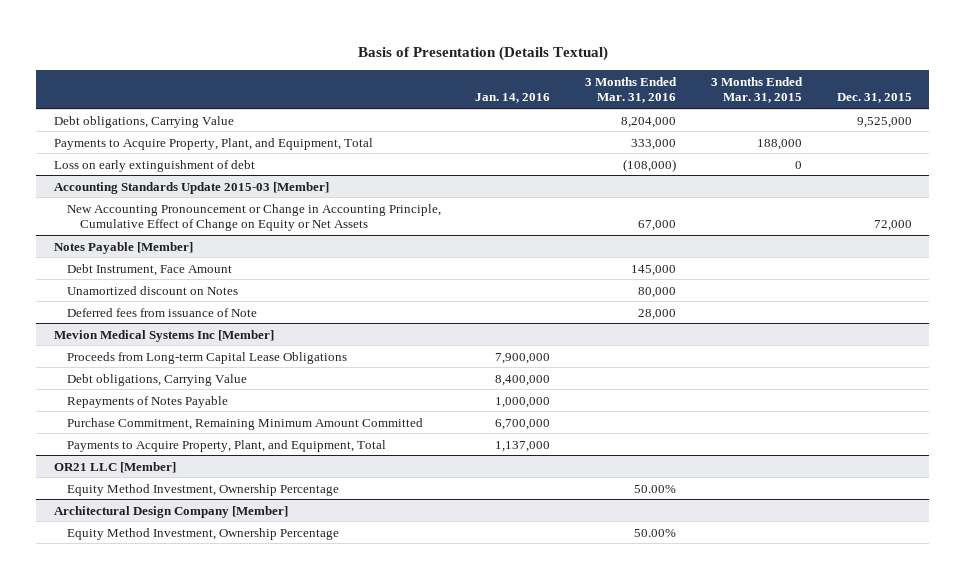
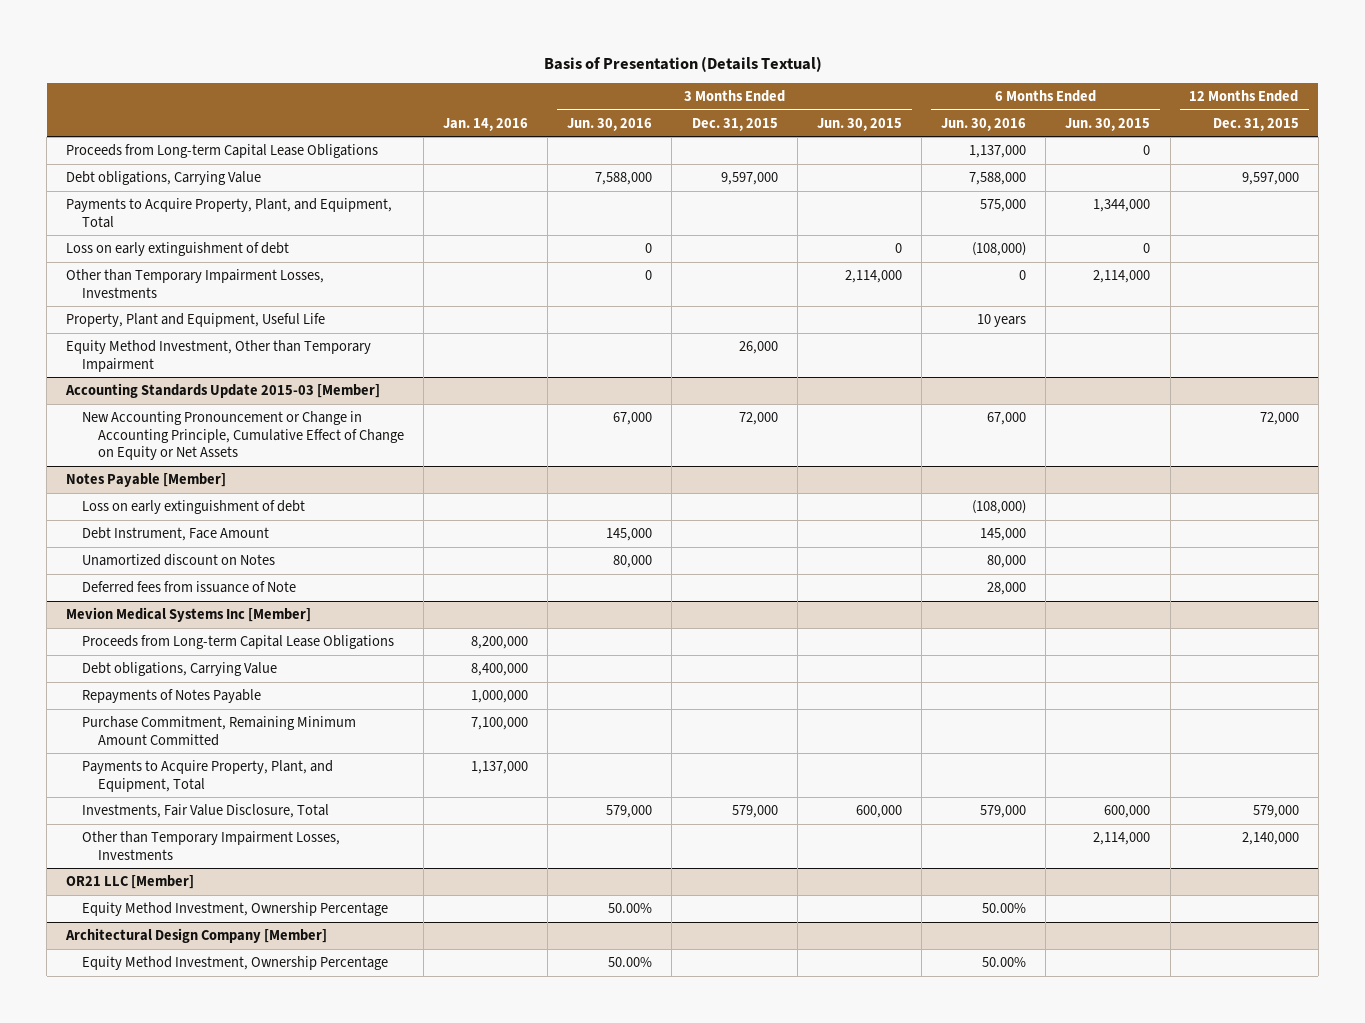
- | Jan. 14, 2016 | 3 Months Ended Mar. 31, 2016 | 3 Months Ended Mar. 31, 2015 | Dec. 31, 2015
+ | Jan. 14, 2016 | 3 Months Ended Jun. 30, 2016 | 3 Months Ended Dec. 31, 2015 | 3 Months Ended Jun. 30, 2015 | 6 Months Ended Jun. 30, 2016 | 6 Months Ended Jun. 30, 2015 | 12 Months Ended Dec. 31, 2015
+ Proceeds from Long-term Capital Lease Obligations | | | | | 1,137,000 | 0 |
+ Other than Temporary Impairment Losses, Investments | | 0 | | 2,114,000 | 0 | 2,114,000 |
+ Property, Plant and Equipment, Useful Life | | | | | 10 years | |
+ Equity Method Investment, Other than Temporary Impairment | | | 26,000 | | | |
@ Notes Payable [Member]
+ Loss on early extinguishment of debt | | | | | (108,000) | |
@ Mevion Medical Systems Inc [Member]
- Proceeds from Long-term Capital Lease Obligations | 7,900,000 | | |
+ Proceeds from Long-term Capital Lease Obligations | 8,200,000 | | | | | |
- Purchase Commitment, Remaining Minimum Amount Committed | 6,700,000 | | |
+ Purchase Commitment, Remaining Minimum Amount Committed | 7,100,000 | | | | | |
+ Investments, Fair Value Disclosure, Total | | 579,000 | 579,000 | 600,000 | 579,000 | 600,000 | 579,000
+ Other than Temporary Impairment Losses, Investments | | | | | | 2,114,000 | 2,140,000

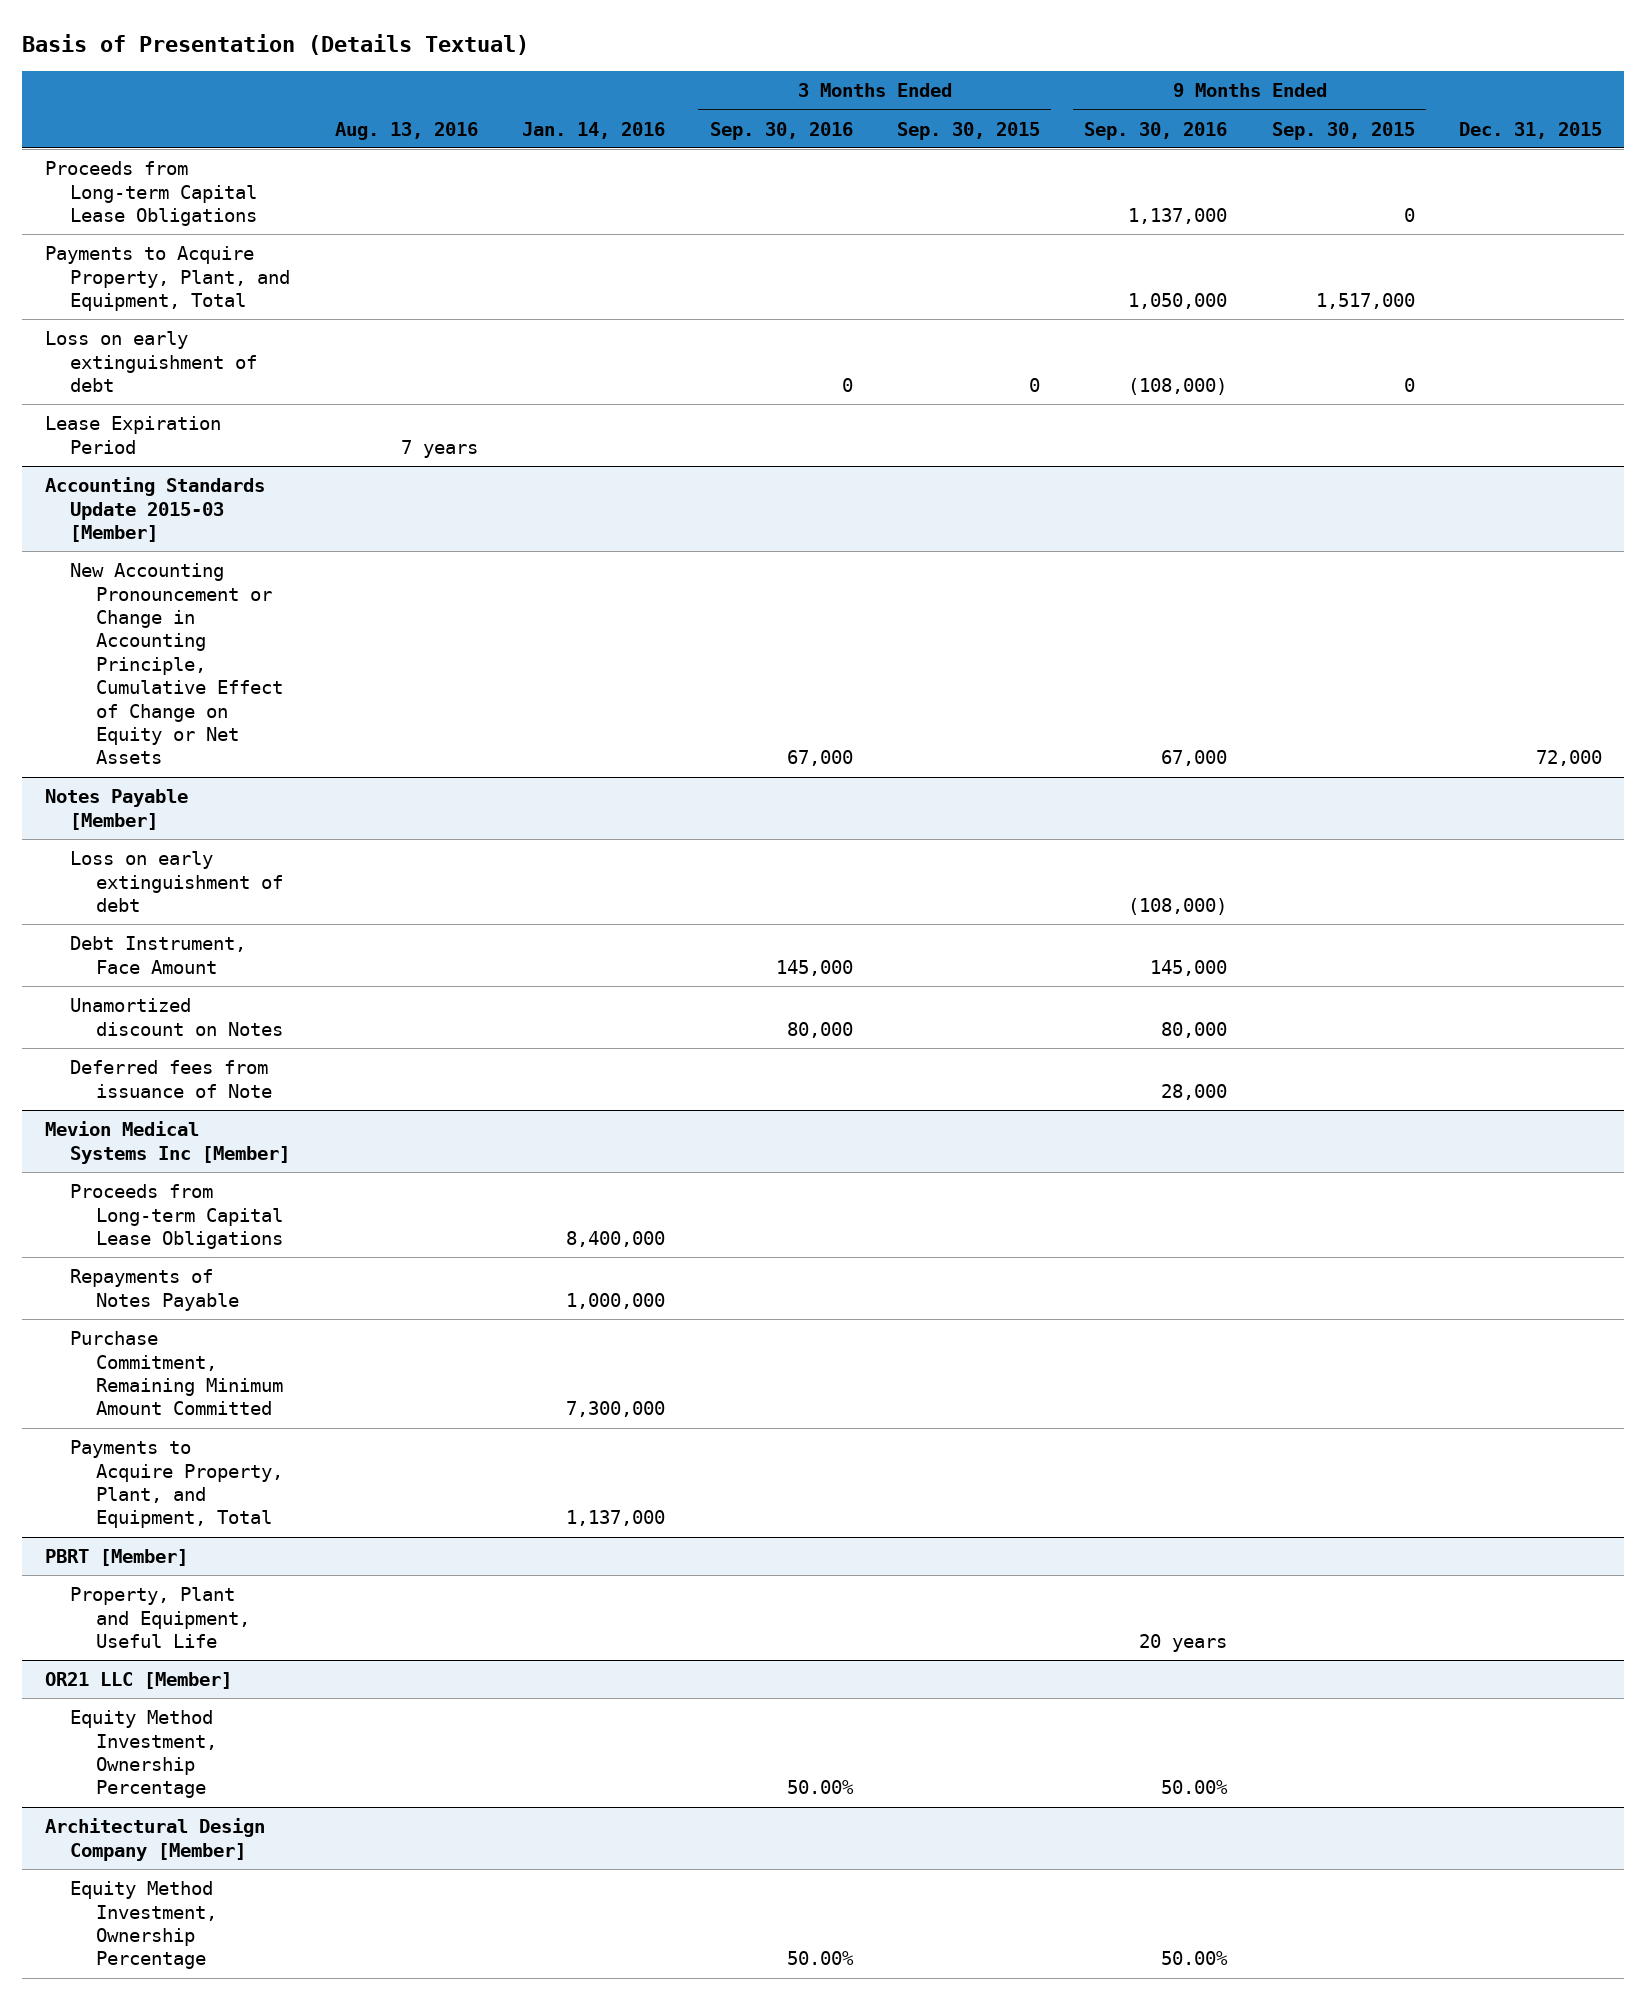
- | Jan. 14, 2016 | 3 Months Ended Jun. 30, 2016 | 3 Months Ended Dec. 31, 2015 | 3 Months Ended Jun. 30, 2015 | 6 Months Ended Jun. 30, 2016 | 6 Months Ended Jun. 30, 2015 | 12 Months Ended Dec. 31, 2015
+ | Aug. 13, 2016 | Jan. 14, 2016 | 3 Months Ended Sep. 30, 2016 | 3 Months Ended Sep. 30, 2015 | 9 Months Ended Sep. 30, 2016 | 9 Months Ended Sep. 30, 2015 | Dec. 31, 2015
- Debt obligations, Carrying Value | | 7,588,000 | 9,597,000 | | 7,588,000 | | 9,597,000
- Other than Temporary Impairment Losses, Investments | | 0 | | 2,114,000 | 0 | 2,114,000 |
- Property, Plant and Equipment, Useful Life | | | | | 10 years | |
- Equity Method Investment, Other than Temporary Impairment | | | 26,000 | | | |
+ Lease Expiration Period | 7 years | | | | | |
@ Mevion Medical Systems Inc [Member]
- Proceeds from Long-term Capital Lease Obligations | 8,200,000 | | | | | |
- Debt obligations, Carrying Value | 8,400,000 | | | | | |
+ Proceeds from Long-term Capital Lease Obligations | | 8,400,000 | | | | |
- Purchase Commitment, Remaining Minimum Amount Committed | 7,100,000 | | | | | |
+ Purchase Commitment, Remaining Minimum Amount Committed | | 7,300,000 | | | | |
- Investments, Fair Value Disclosure, Total | | 579,000 | 579,000 | 600,000 | 579,000 | 600,000 | 579,000
- Other than Temporary Impairment Losses, Investments | | | | | | 2,114,000 | 2,140,000
+ PBRT [Member]
+ Property, Plant and Equipment, Useful Life | | | | | 20 years | |

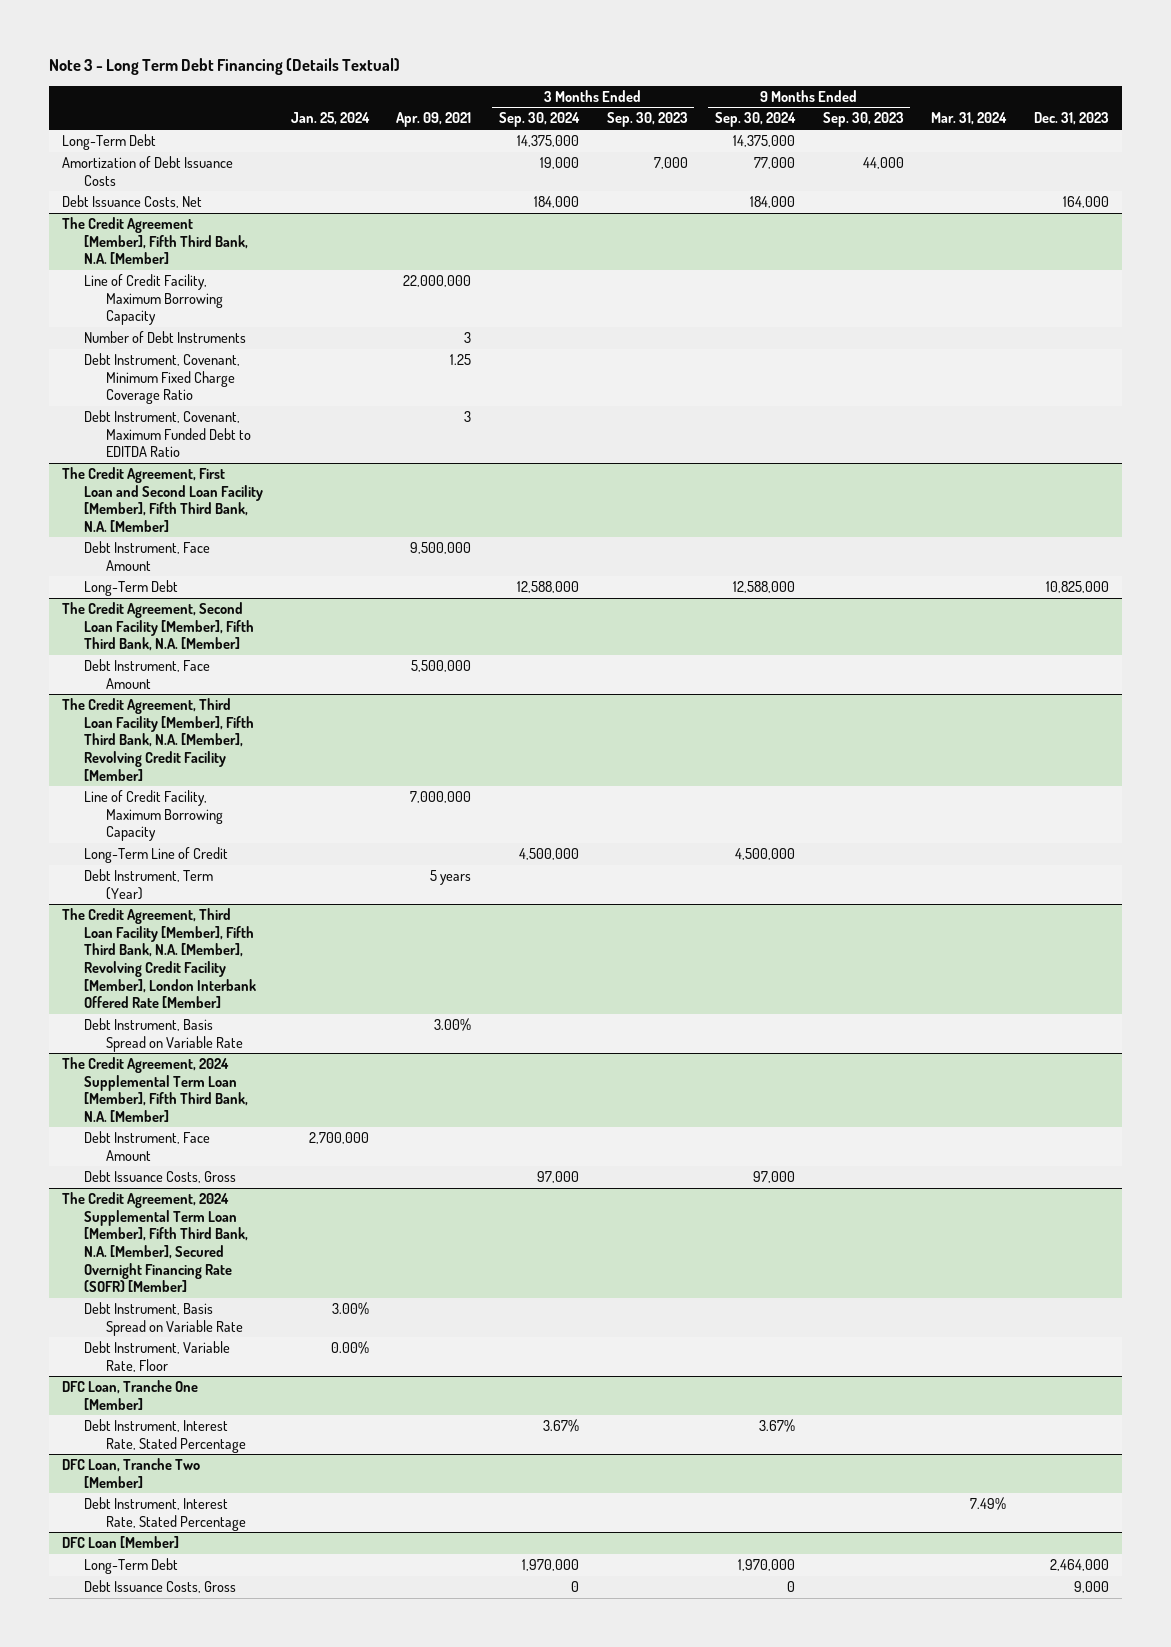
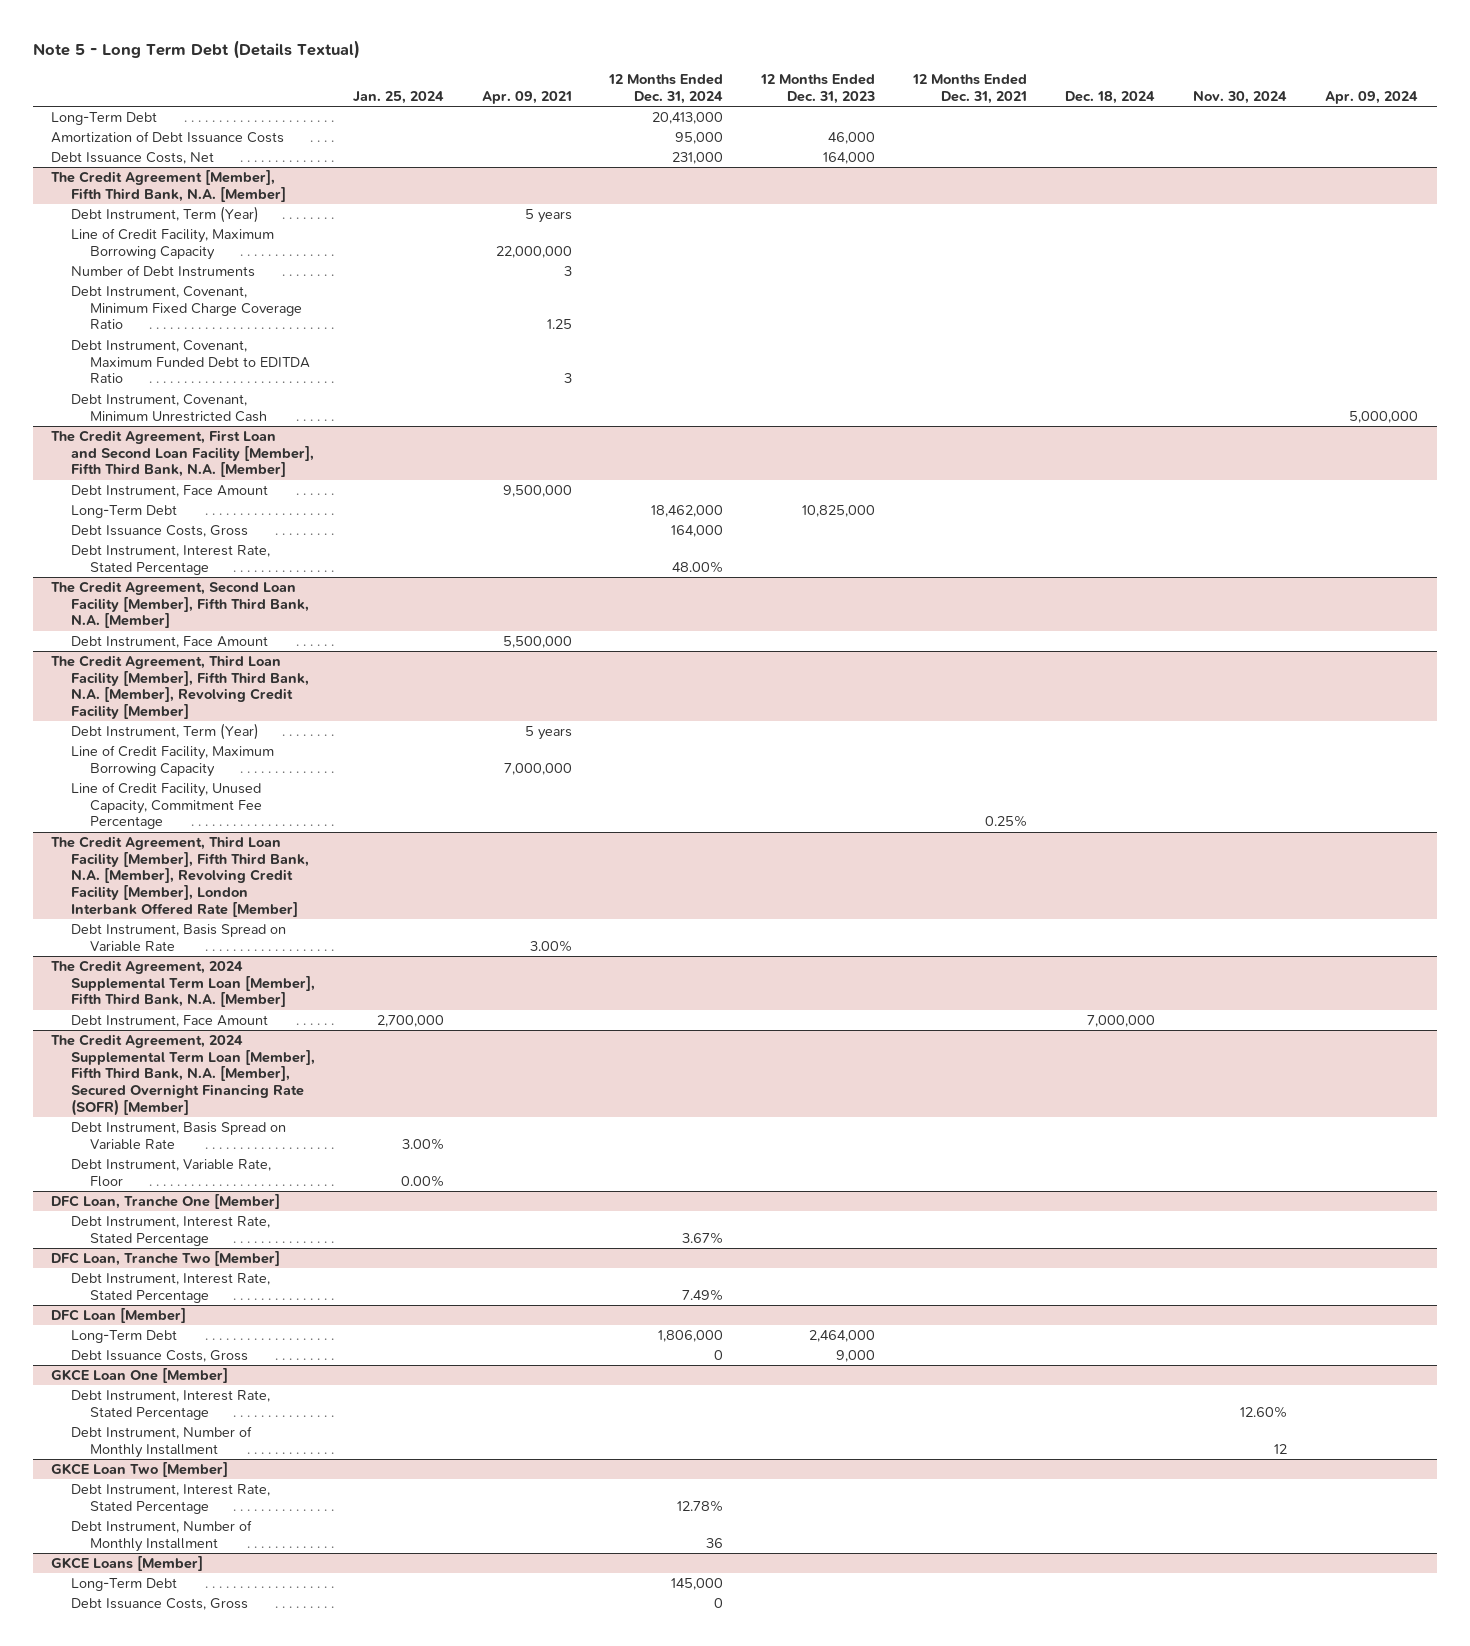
- Note 3 - Long Term Debt Financing (Details Textual)
+ Note 5 - Long Term Debt (Details Textual)
- | Jan. 25, 2024 | Apr. 09, 2021 | 3 Months Ended Sep. 30, 2024 | 3 Months Ended Sep. 30, 2023 | 9 Months Ended Sep. 30, 2024 | 9 Months Ended Sep. 30, 2023 | Mar. 31, 2024 | Dec. 31, 2023
+ | Jan. 25, 2024 | Apr. 09, 2021 | 12 Months Ended Dec. 31, 2024 | 12 Months Ended Dec. 31, 2023 | 12 Months Ended Dec. 31, 2021 | Dec. 18, 2024 | Nov. 30, 2024 | Apr. 09, 2024
@ The Credit Agreement [Member], Fifth Third Bank, N.A. [Member]
+ Debt Instrument, Term (Year) | | 5 years | | | | | |
+ Debt Instrument, Covenant, Minimum Unrestricted Cash | | | | | | | | 5,000,000
@ The Credit Agreement, First Loan and Second Loan Facility [Member], Fifth Third Bank, N.A. [Member]
+ Debt Issuance Costs, Gross | | | 164,000 | | | | |
+ Debt Instrument, Interest Rate, Stated Percentage | | | 48.00% | | | | |
@ The Credit Agreement, Third Loan Facility [Member], Fifth Third Bank, N.A. [Member], Revolving Credit Facility [Member]
- Long-Term Line of Credit | | | 4,500,000 | | 4,500,000 | | |
moved down: Line of Credit Facility, Maximum Borrowing Capacity | | 7,000,000 | | | | | |
+ Line of Credit Facility, Unused Capacity, Commitment Fee Percentage | | | | | 0.25% | | |
@ The Credit Agreement, 2024 Supplemental Term Loan [Member], Fifth Third Bank, N.A. [Member]
- Debt Issuance Costs, Gross | | | 97,000 | | 97,000 | | |
+ GKCE Loan One [Member]
+ Debt Instrument, Interest Rate, Stated Percentage | | | | | | | 12.60% |
+ Debt Instrument, Number of Monthly Installment | | | | | | | 12 |
+ GKCE Loan Two [Member]
+ Debt Instrument, Interest Rate, Stated Percentage | | | 12.78% | | | | |
+ Debt Instrument, Number of Monthly Installment | | | 36 | | | | |
+ GKCE Loans [Member]
+ Long-Term Debt | | | 145,000 | | | | |
+ Debt Issuance Costs, Gross | | | 0 | | | | |

